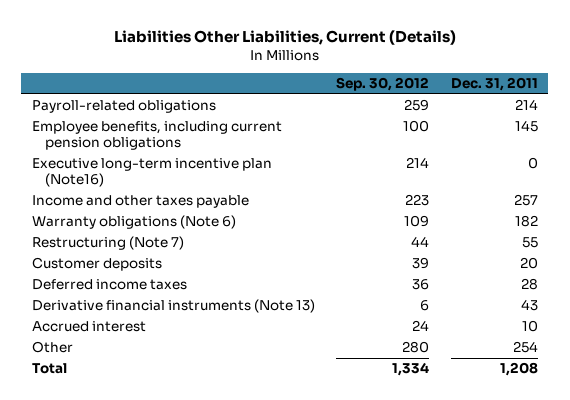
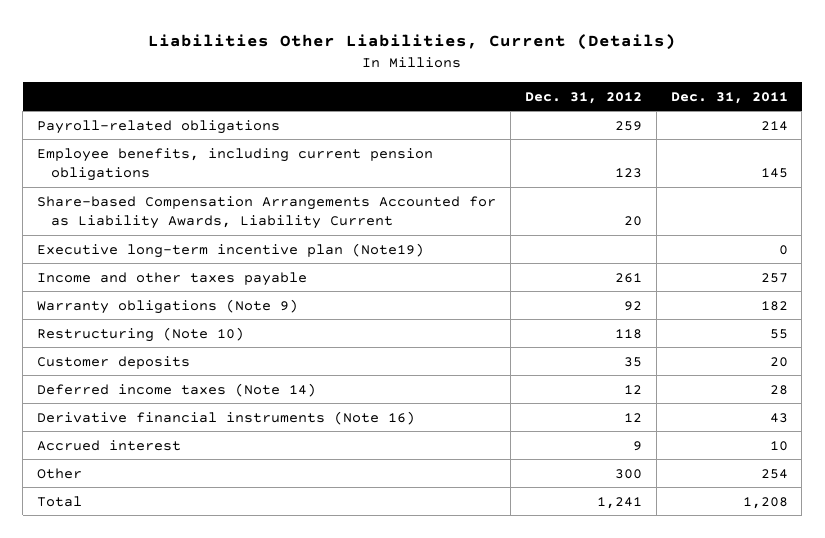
- | Sep. 30, 2012 | Dec. 31, 2011
+ | Dec. 31, 2012 | Dec. 31, 2011
- Executive long-term incentive plan (Note16) | 214 | 0
+ Share-based Compensation Arrangements Accounted for as Liability Awards, Liability Current | 20 |
+ Executive long-term incentive plan (Note19) | | 0
- Warranty obligations (Note 6) | 109 | 182
- Restructuring (Note 7) | 44 | 55
+ Warranty obligations (Note 9) | 92 | 182
+ Restructuring (Note 10) | 118 | 55
- Deferred income taxes | 36 | 28
- Derivative financial instruments (Note 13) | 6 | 43
+ Deferred income taxes (Note 14) | 12 | 28
+ Derivative financial instruments (Note 16) | 12 | 43

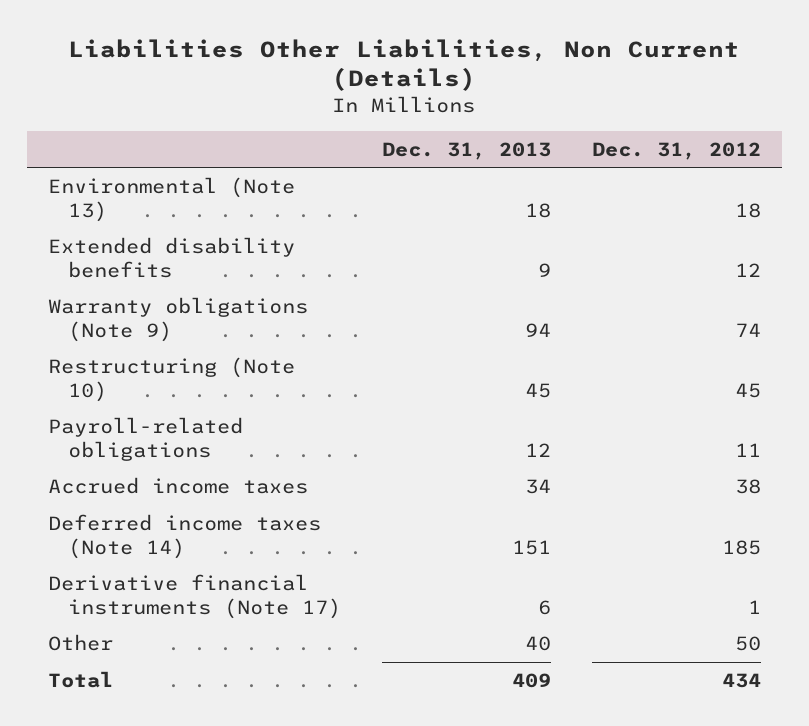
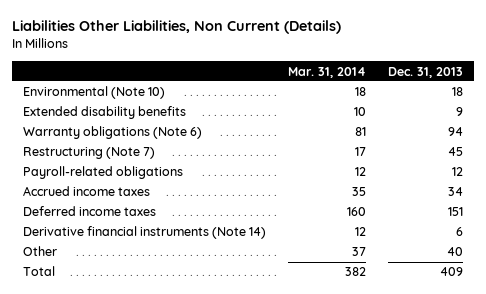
- | Dec. 31, 2013 | Dec. 31, 2012
+ | Mar. 31, 2014 | Dec. 31, 2013
- Environmental (Note 13) | 18 | 18
+ Environmental (Note 10) | 18 | 18
- Warranty obligations (Note 9) | 94 | 74
- Restructuring (Note 10) | 45 | 45
+ Warranty obligations (Note 6) | 81 | 94
+ Restructuring (Note 7) | 17 | 45
- Deferred income taxes (Note 14) | 151 | 185
- Derivative financial instruments (Note 17) | 6 | 1
+ Deferred income taxes | 160 | 151
+ Derivative financial instruments (Note 14) | 12 | 6

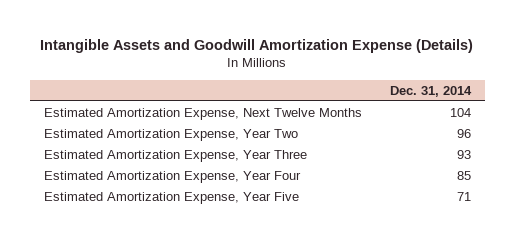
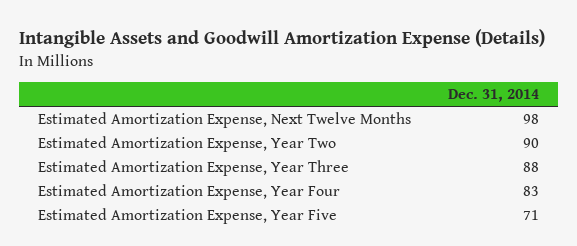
- Estimated Amortization Expense, Next Twelve Months | 104
- Estimated Amortization Expense, Year Two | 96
- Estimated Amortization Expense, Year Three | 93
- Estimated Amortization Expense, Year Four | 85
+ Estimated Amortization Expense, Next Twelve Months | 98
+ Estimated Amortization Expense, Year Two | 90
+ Estimated Amortization Expense, Year Three | 88
+ Estimated Amortization Expense, Year Four | 83

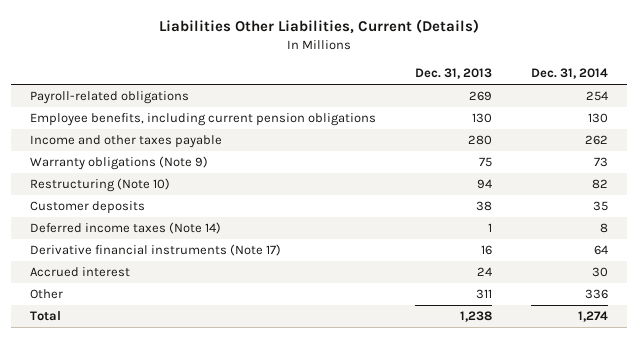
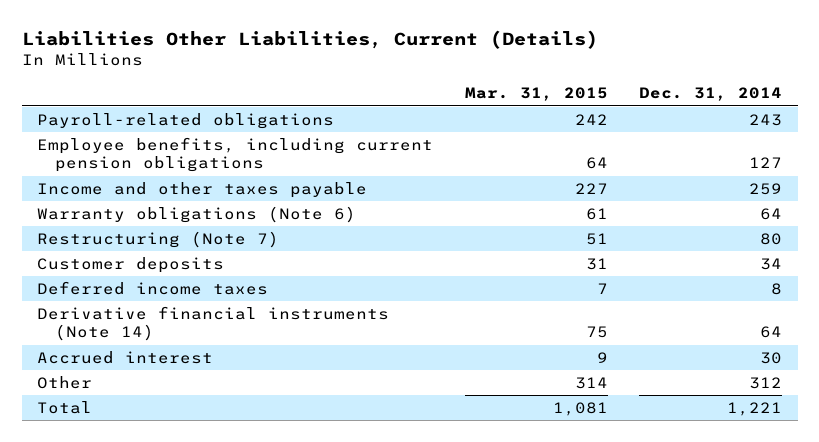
- | Dec. 31, 2013 | Dec. 31, 2014
+ | Mar. 31, 2015 | Dec. 31, 2014
- Payroll-related obligations | 269 | 254
- Employee benefits, including current pension obligations | 130 | 130
- Income and other taxes payable | 280 | 262
- Warranty obligations (Note 9) | 75 | 73
- Restructuring (Note 10) | 94 | 82
- Customer deposits | 38 | 35
- Deferred income taxes (Note 14) | 1 | 8
- Derivative financial instruments (Note 17) | 16 | 64
+ Payroll-related obligations | 242 | 243
+ Employee benefits, including current pension obligations | 64 | 127
+ Income and other taxes payable | 227 | 259
+ Warranty obligations (Note 6) | 61 | 64
+ Restructuring (Note 7) | 51 | 80
+ Customer deposits | 31 | 34
+ Deferred income taxes | 7 | 8
+ Derivative financial instruments (Note 14) | 75 | 64
- Other | 311 | 336
- Total | 1,238 | 1,274
+ Other | 314 | 312
+ Total | 1,081 | 1,221

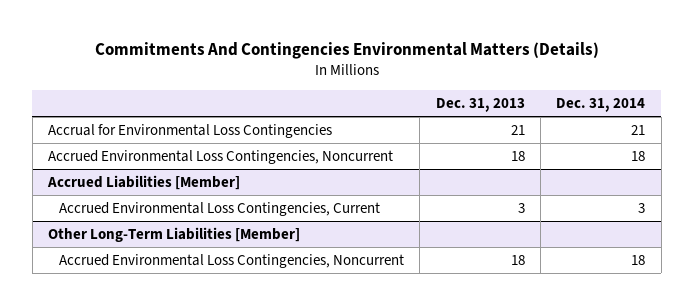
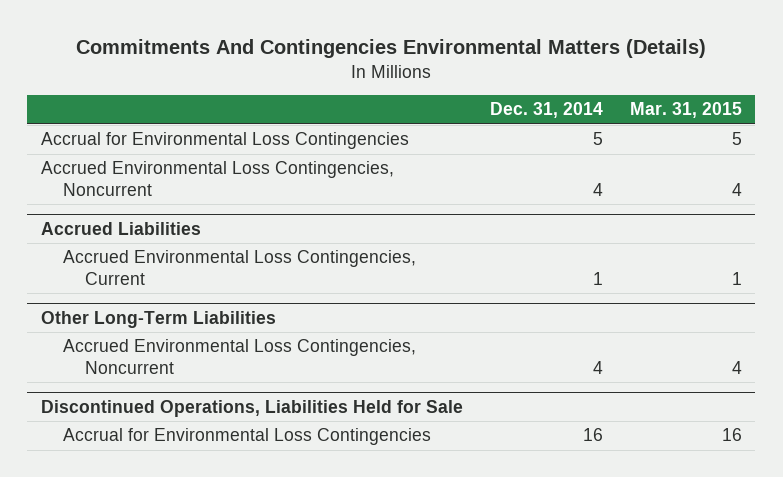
- | Dec. 31, 2013 | Dec. 31, 2014
+ | Dec. 31, 2014 | Mar. 31, 2015
- Accrual for Environmental Loss Contingencies | 21 | 21
- Accrued Environmental Loss Contingencies, Noncurrent | 18 | 18
- Accrued Liabilities [Member]
- Accrued Environmental Loss Contingencies, Current | 3 | 3
- Other Long-Term Liabilities [Member]
- Accrued Environmental Loss Contingencies, Noncurrent | 18 | 18
+ Accrual for Environmental Loss Contingencies | 5 | 5
+ Accrued Environmental Loss Contingencies, Noncurrent | 4 | 4
+ Accrued Liabilities
+ Accrued Environmental Loss Contingencies, Current | 1 | 1
+ Other Long-Term Liabilities
+ Accrued Environmental Loss Contingencies, Noncurrent | 4 | 4
+ Discontinued Operations, Liabilities Held for Sale
+ Accrual for Environmental Loss Contingencies | 16 | 16

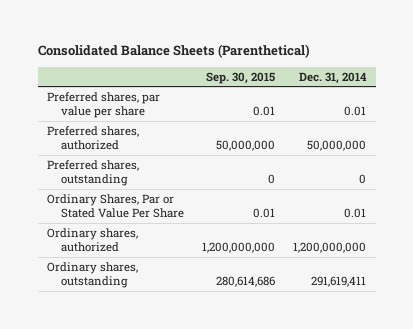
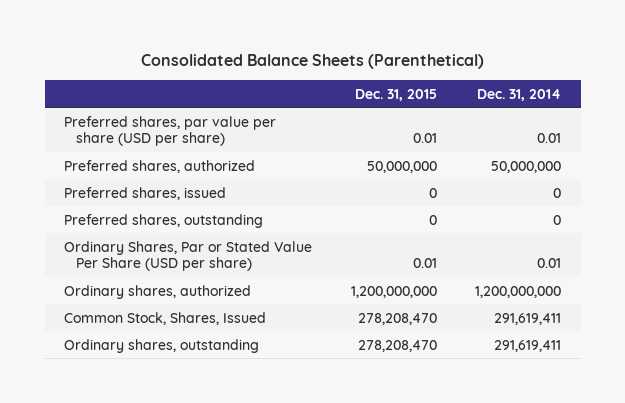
- | Sep. 30, 2015 | Dec. 31, 2014
+ | Dec. 31, 2015 | Dec. 31, 2014
- Preferred shares, par value per share | 0.01 | 0.01
+ Preferred shares, par value per share (USD per share) | 0.01 | 0.01
+ Preferred shares, issued | 0 | 0
- Ordinary Shares, Par or Stated Value Per Share | 0.01 | 0.01
+ Ordinary Shares, Par or Stated Value Per Share (USD per share) | 0.01 | 0.01
+ Common Stock, Shares, Issued | 278,208,470 | 291,619,411

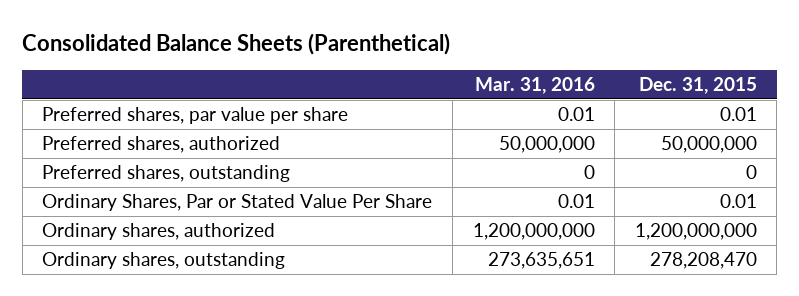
- | Dec. 31, 2015 | Dec. 31, 2014
+ | Mar. 31, 2016 | Dec. 31, 2015
- Preferred shares, par value per share (USD per share) | 0.01 | 0.01
+ Preferred shares, par value per share | 0.01 | 0.01
- Preferred shares, issued | 0 | 0
- Ordinary Shares, Par or Stated Value Per Share (USD per share) | 0.01 | 0.01
+ Ordinary Shares, Par or Stated Value Per Share | 0.01 | 0.01
- Common Stock, Shares, Issued | 278,208,470 | 291,619,411

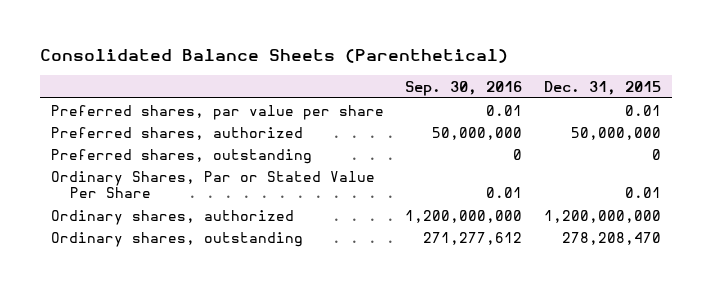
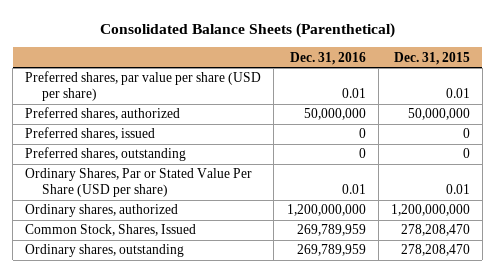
- | Sep. 30, 2016 | Dec. 31, 2015
+ | Dec. 31, 2016 | Dec. 31, 2015
- Preferred shares, par value per share | 0.01 | 0.01
+ Preferred shares, par value per share (USD per share) | 0.01 | 0.01
+ Preferred shares, issued | 0 | 0
- Ordinary Shares, Par or Stated Value Per Share | 0.01 | 0.01
+ Ordinary Shares, Par or Stated Value Per Share (USD per share) | 0.01 | 0.01
+ Common Stock, Shares, Issued | 269,789,959 | 278,208,470

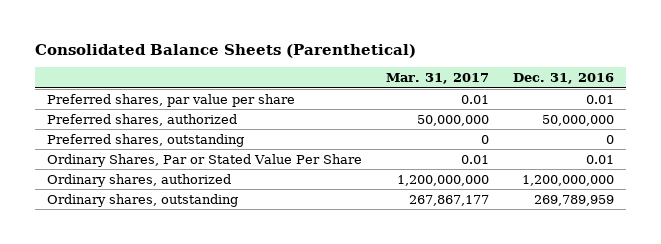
- | Dec. 31, 2016 | Dec. 31, 2015
+ | Mar. 31, 2017 | Dec. 31, 2016
- Preferred shares, par value per share (USD per share) | 0.01 | 0.01
+ Preferred shares, par value per share | 0.01 | 0.01
- Preferred shares, issued | 0 | 0
- Ordinary Shares, Par or Stated Value Per Share (USD per share) | 0.01 | 0.01
+ Ordinary Shares, Par or Stated Value Per Share | 0.01 | 0.01
- Common Stock, Shares, Issued | 269,789,959 | 278,208,470

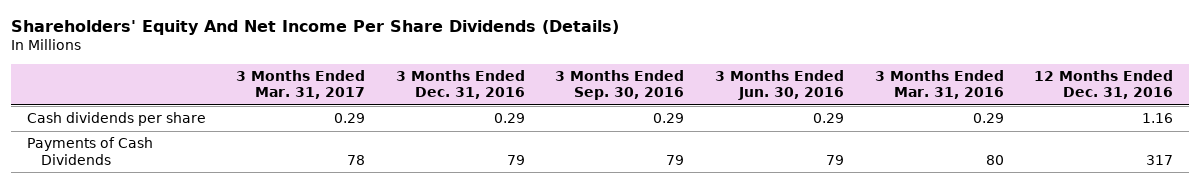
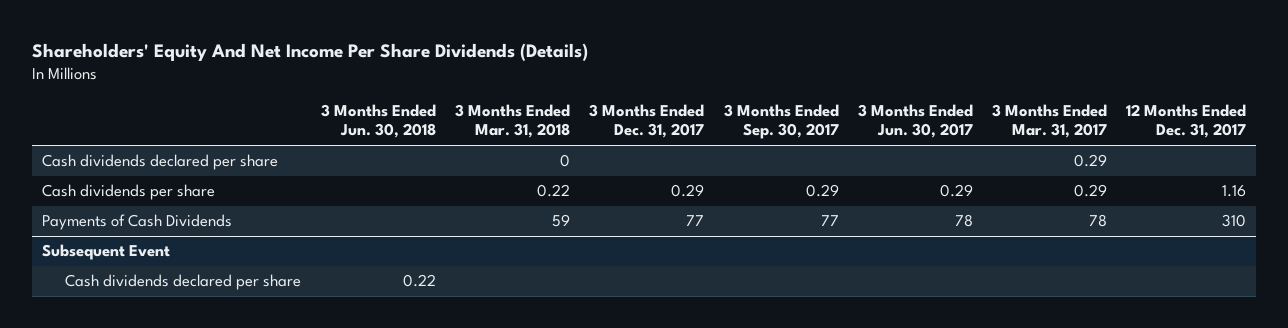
- | 3 Months Ended Mar. 31, 2017 | 3 Months Ended Dec. 31, 2016 | 3 Months Ended Sep. 30, 2016 | 3 Months Ended Jun. 30, 2016 | 3 Months Ended Mar. 31, 2016 | 12 Months Ended Dec. 31, 2016
+ | 3 Months Ended Jun. 30, 2018 | 3 Months Ended Mar. 31, 2018 | 3 Months Ended Dec. 31, 2017 | 3 Months Ended Sep. 30, 2017 | 3 Months Ended Jun. 30, 2017 | 3 Months Ended Mar. 31, 2017 | 12 Months Ended Dec. 31, 2017
+ Cash dividends declared per share | | 0 | | | | 0.29 |
+ Subsequent Event
+ Cash dividends declared per share | 0.22 | | | | | |

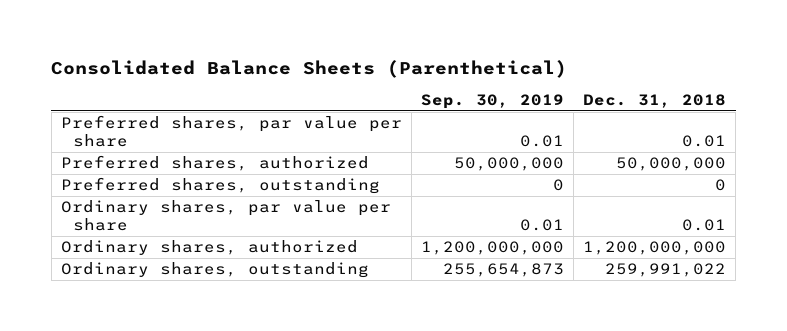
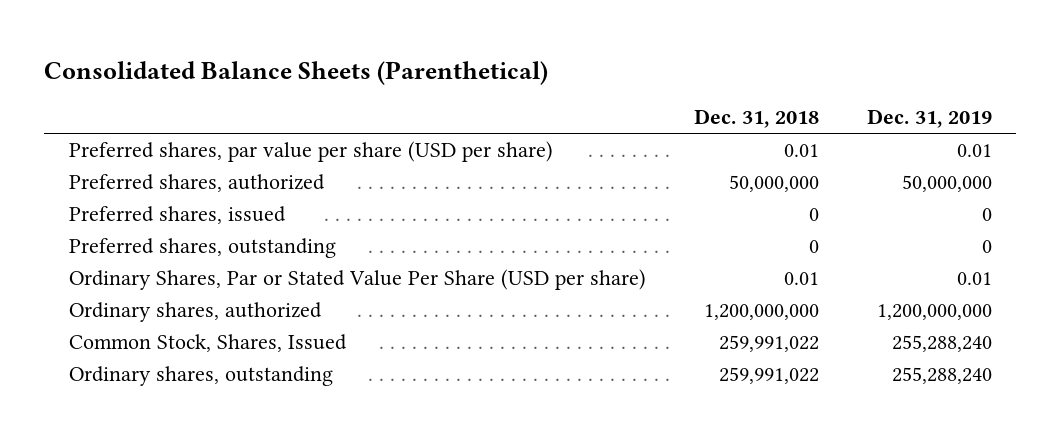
- | Sep. 30, 2019 | Dec. 31, 2018
+ | Dec. 31, 2018 | Dec. 31, 2019
- Preferred shares, par value per share | 0.01 | 0.01
+ Preferred shares, par value per share (USD per share) | 0.01 | 0.01
+ Preferred shares, issued | 0 | 0
- Ordinary shares, par value per share | 0.01 | 0.01
+ Ordinary Shares, Par or Stated Value Per Share (USD per share) | 0.01 | 0.01
+ Common Stock, Shares, Issued | 259,991,022 | 255,288,240

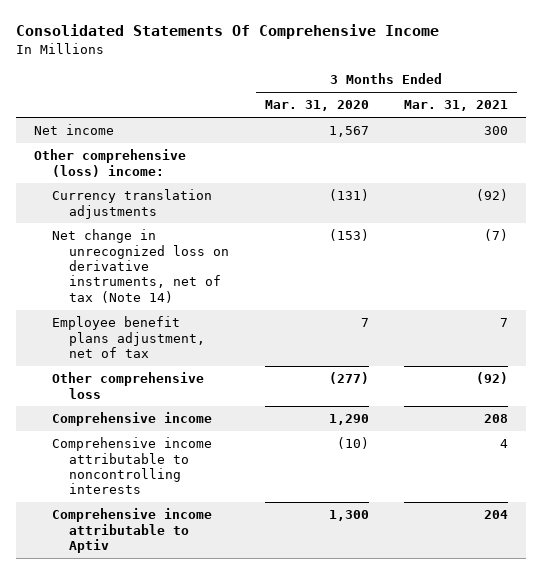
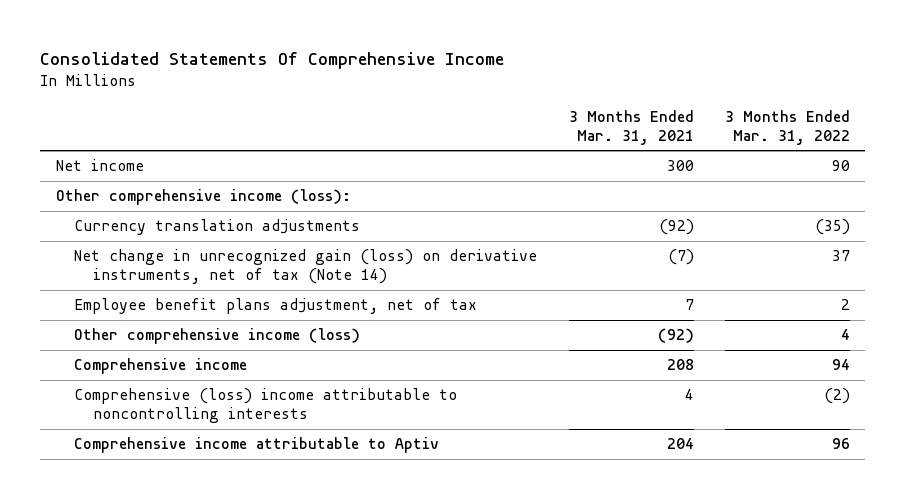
- | 3 Months Ended Mar. 31, 2020 | 3 Months Ended Mar. 31, 2021
+ | 3 Months Ended Mar. 31, 2021 | 3 Months Ended Mar. 31, 2022
- Other comprehensive (loss) income:
+ Other comprehensive income (loss):
- Net change in unrecognized loss on derivative instruments, net of tax (Note 14) | (153) | (7)
+ Net change in unrecognized gain (loss) on derivative instruments, net of tax (Note 14) | (7) | 37
- Other comprehensive loss | (277) | (92)
+ Other comprehensive income (loss) | (92) | 4
- Comprehensive income attributable to noncontrolling interests | (10) | 4
+ Comprehensive (loss) income attributable to noncontrolling interests | 4 | (2)

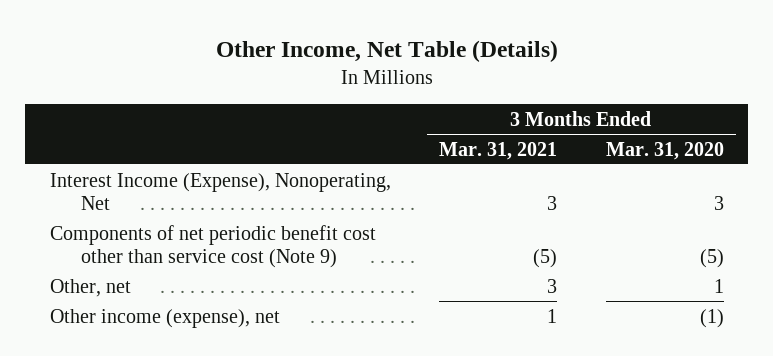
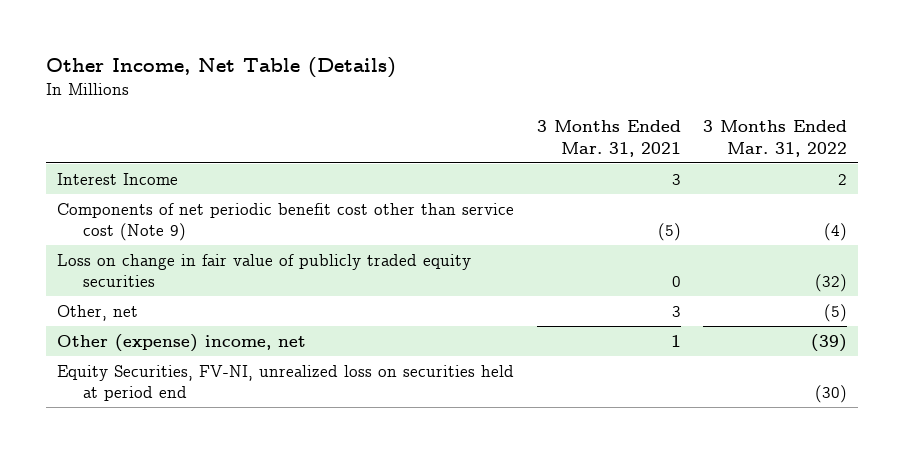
- | 3 Months Ended Mar. 31, 2021 | 3 Months Ended Mar. 31, 2020
+ | 3 Months Ended Mar. 31, 2021 | 3 Months Ended Mar. 31, 2022
- Interest Income (Expense), Nonoperating, Net | 3 | 3
+ Interest Income | 3 | 2
+ Loss on change in fair value of publicly traded equity securities | 0 | (32)
- Other income (expense), net | 1 | (1)
+ Other (expense) income, net | 1 | (39)
+ Equity Securities, FV-NI, unrealized loss on securities held at period end | | (30)

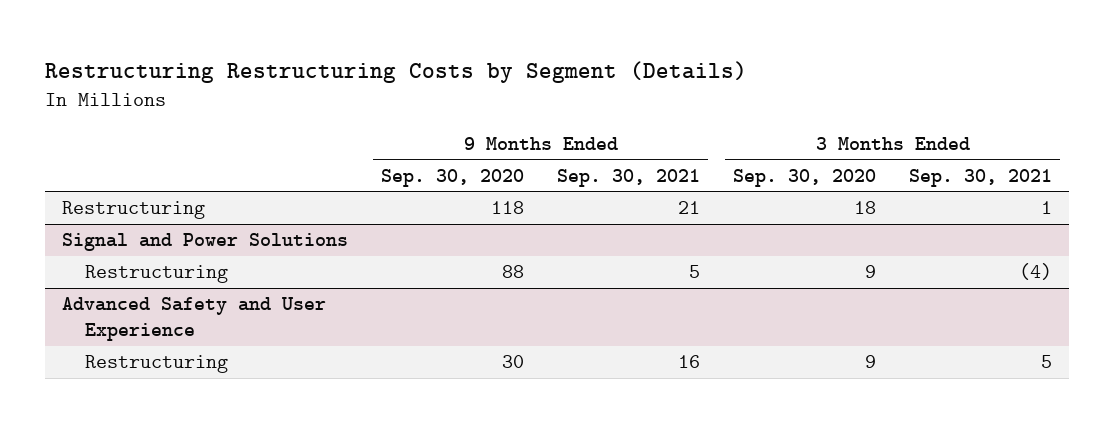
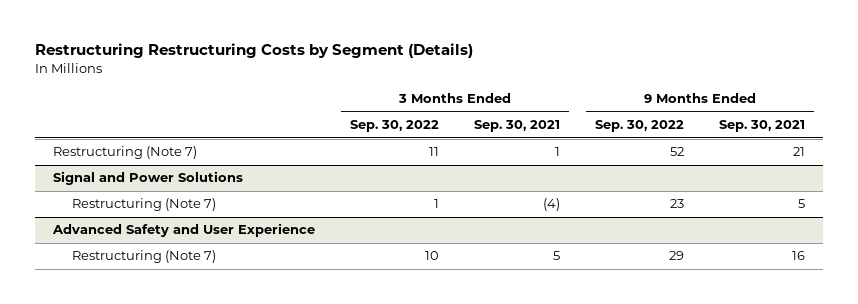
- | 9 Months Ended Sep. 30, 2020 | 9 Months Ended Sep. 30, 2021 | 3 Months Ended Sep. 30, 2020 | 3 Months Ended Sep. 30, 2021
+ | 3 Months Ended Sep. 30, 2022 | 3 Months Ended Sep. 30, 2021 | 9 Months Ended Sep. 30, 2022 | 9 Months Ended Sep. 30, 2021
- Restructuring | 118 | 21 | 18 | 1
+ Restructuring (Note 7) | 11 | 1 | 52 | 21
@ Signal and Power Solutions
- Restructuring | 88 | 5 | 9 | (4)
+ Restructuring (Note 7) | 1 | (4) | 23 | 5
@ Advanced Safety and User Experience
- Restructuring | 30 | 16 | 9 | 5
+ Restructuring (Note 7) | 10 | 5 | 29 | 16

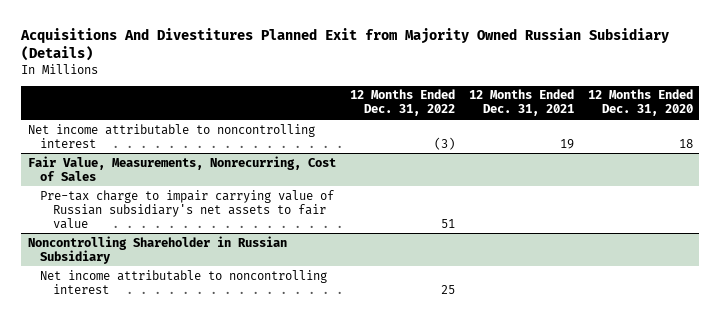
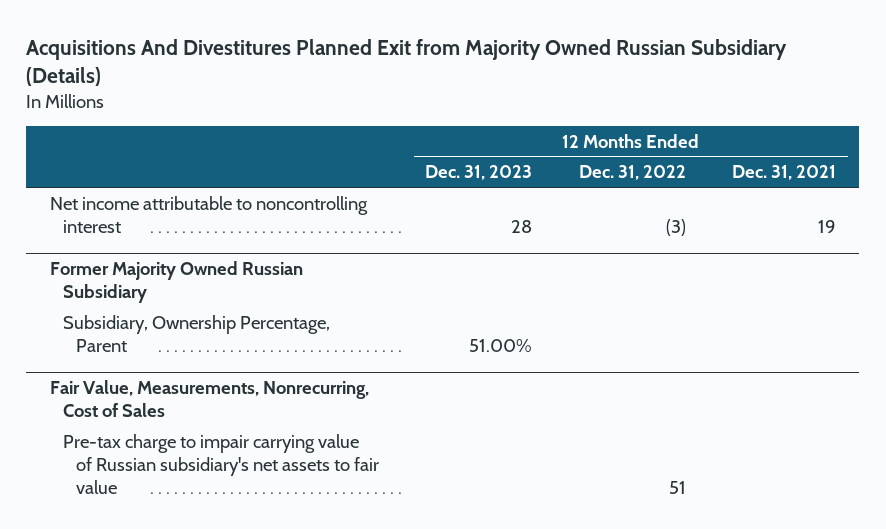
- | 12 Months Ended Dec. 31, 2022 | 12 Months Ended Dec. 31, 2021 | 12 Months Ended Dec. 31, 2020
+ | 12 Months Ended Dec. 31, 2023 | 12 Months Ended Dec. 31, 2022 | 12 Months Ended Dec. 31, 2021
+ Former Majority Owned Russian Subsidiary
+ Subsidiary, Ownership Percentage, Parent | 51.00% | |
- Noncontrolling Shareholder in Russian Subsidiary
- Net income attributable to noncontrolling interest | 25 | |

